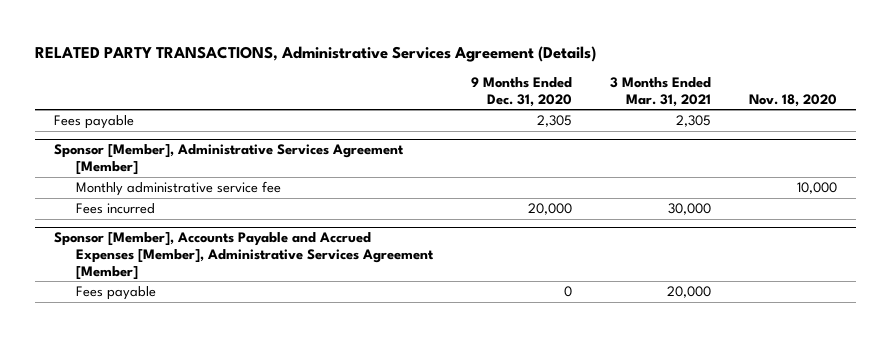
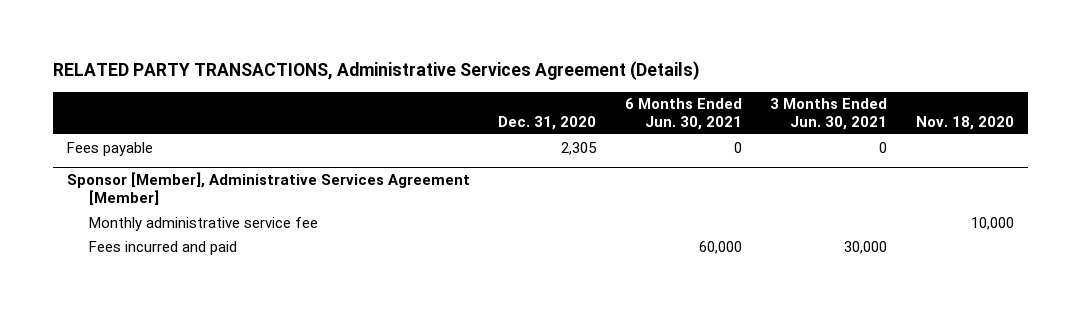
- | 9 Months Ended Dec. 31, 2020 | 3 Months Ended Mar. 31, 2021 | Nov. 18, 2020
+ | Dec. 31, 2020 | 6 Months Ended Jun. 30, 2021 | 3 Months Ended Jun. 30, 2021 | Nov. 18, 2020
@ Sponsor [Member], Administrative Services Agreement [Member]
- Fees incurred | 20,000 | 30,000 |
- Sponsor [Member], Accounts Payable and Accrued Expenses [Member], Administrative Services Agreement [Member]
- Fees payable | 0 | 20,000 |
@ Sponsor [Member], Administrative Services Agreement [Member]
+ Fees incurred and paid | | 60,000 | 30,000 |

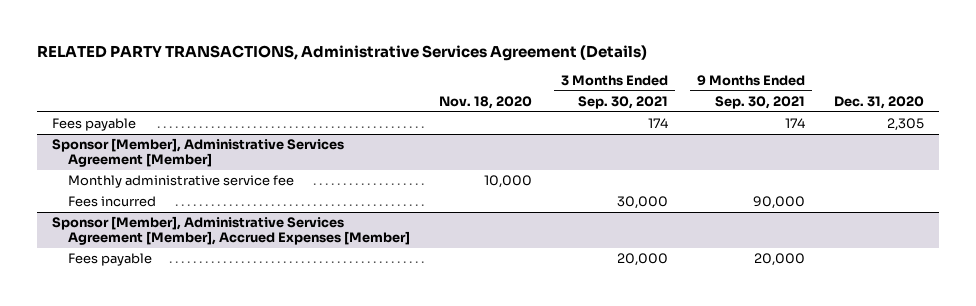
- | Dec. 31, 2020 | 6 Months Ended Jun. 30, 2021 | 3 Months Ended Jun. 30, 2021 | Nov. 18, 2020
+ | Nov. 18, 2020 | 3 Months Ended Sep. 30, 2021 | 9 Months Ended Sep. 30, 2021 | Dec. 31, 2020
@ Sponsor [Member], Administrative Services Agreement [Member]
- Fees incurred and paid | | 60,000 | 30,000 |
+ Fees incurred | | 30,000 | 90,000 |
+ Sponsor [Member], Administrative Services Agreement [Member], Accrued Expenses [Member]
+ Fees payable | | 20,000 | 20,000 |

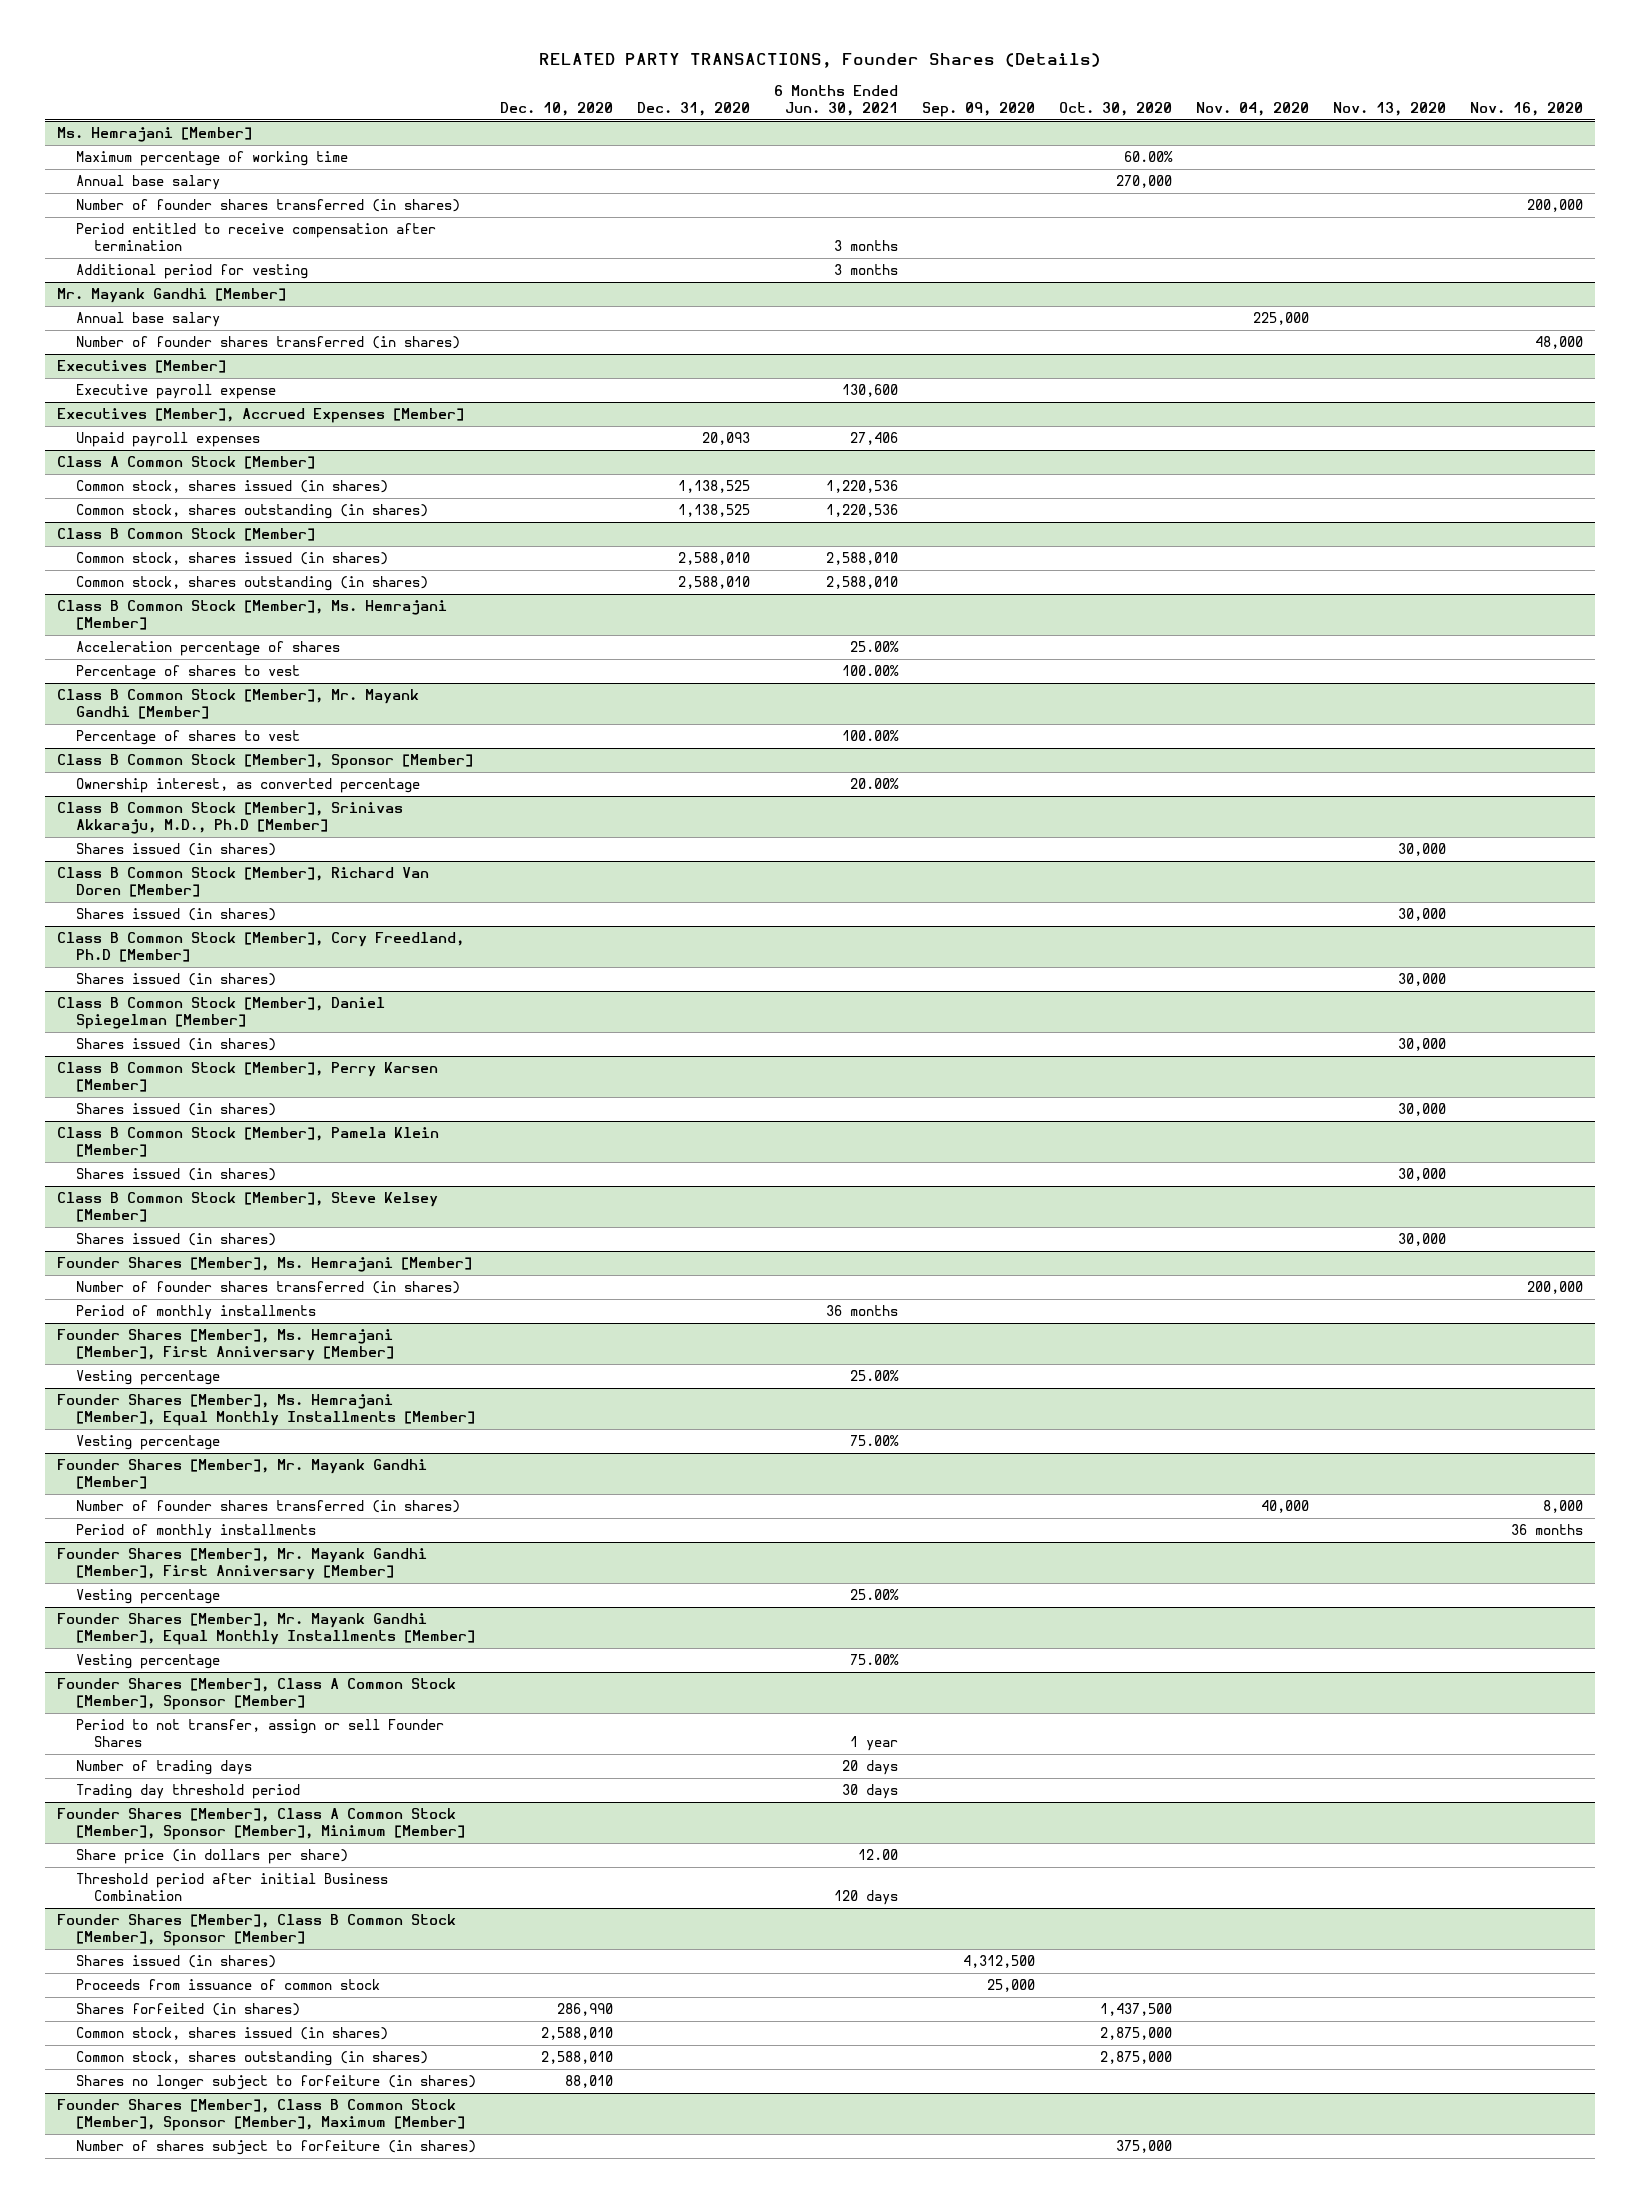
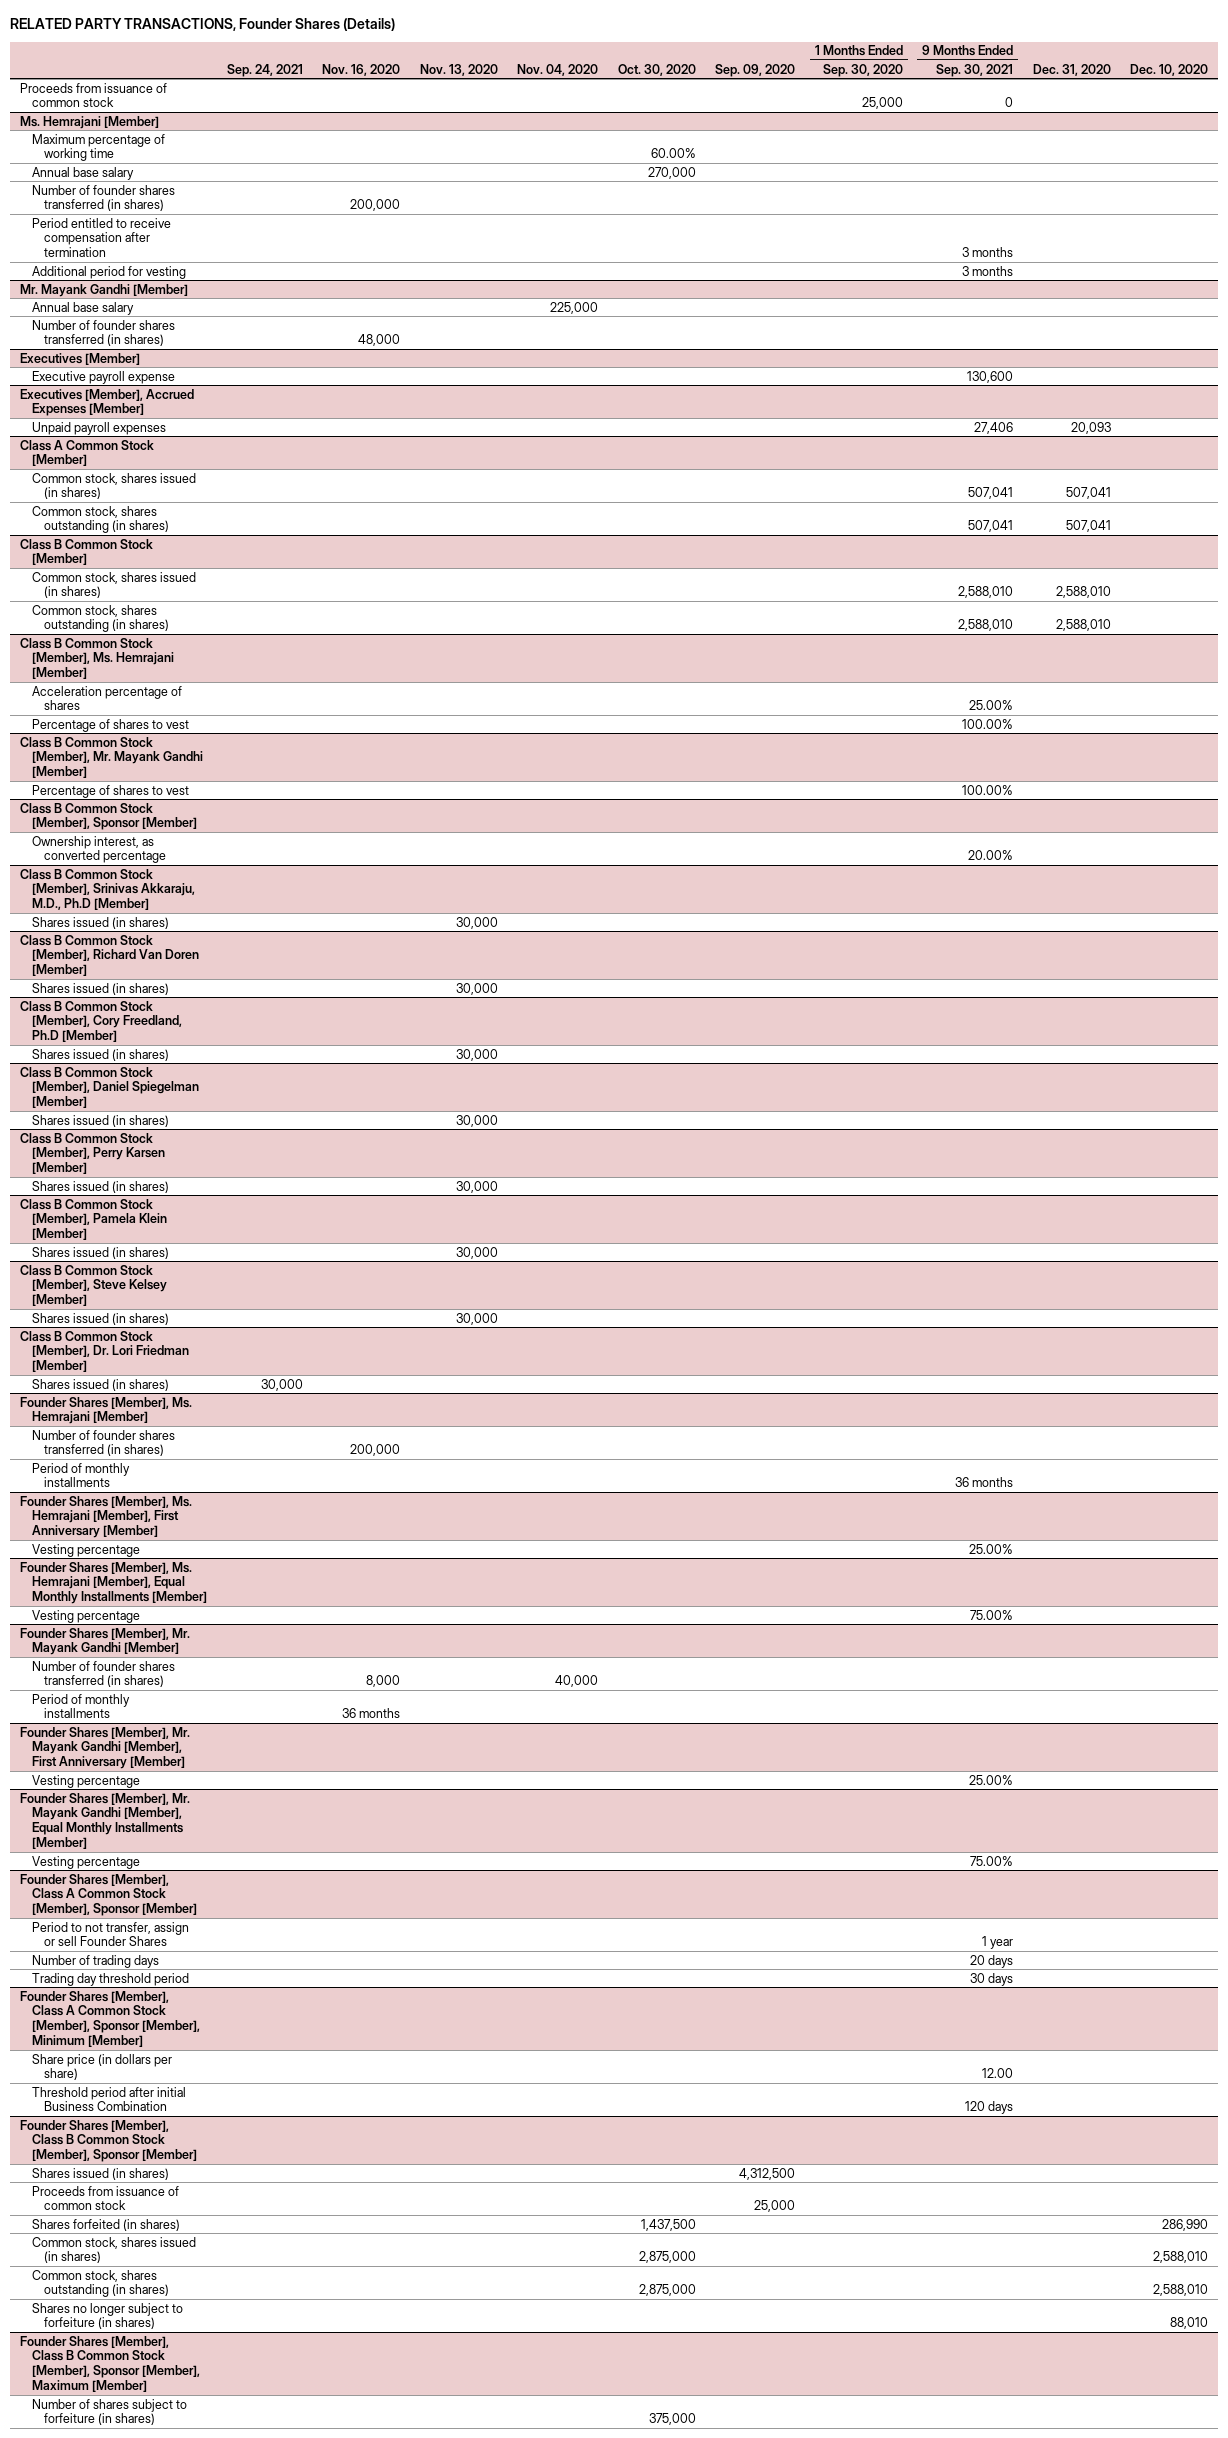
- | Dec. 10, 2020 | Dec. 31, 2020 | 6 Months Ended Jun. 30, 2021 | Sep. 09, 2020 | Oct. 30, 2020 | Nov. 04, 2020 | Nov. 13, 2020 | Nov. 16, 2020
+ | Sep. 24, 2021 | Nov. 16, 2020 | Nov. 13, 2020 | Nov. 04, 2020 | Oct. 30, 2020 | Sep. 09, 2020 | 1 Months Ended Sep. 30, 2020 | 9 Months Ended Sep. 30, 2021 | Dec. 31, 2020 | Dec. 10, 2020
+ Proceeds from issuance of common stock | | | | | | | 25,000 | 0 | |
@ Class A Common Stock [Member]
- Common stock, shares issued (in shares) | | 1,138,525 | 1,220,536 | | | | |
- Common stock, shares outstanding (in shares) | | 1,138,525 | 1,220,536 | | | | |
+ Common stock, shares issued (in shares) | | | | | | | | 507,041 | 507,041 |
+ Common stock, shares outstanding (in shares) | | | | | | | | 507,041 | 507,041 |
+ Class B Common Stock [Member], Dr. Lori Friedman [Member]
+ Shares issued (in shares) | 30,000 | | | | | | | | |

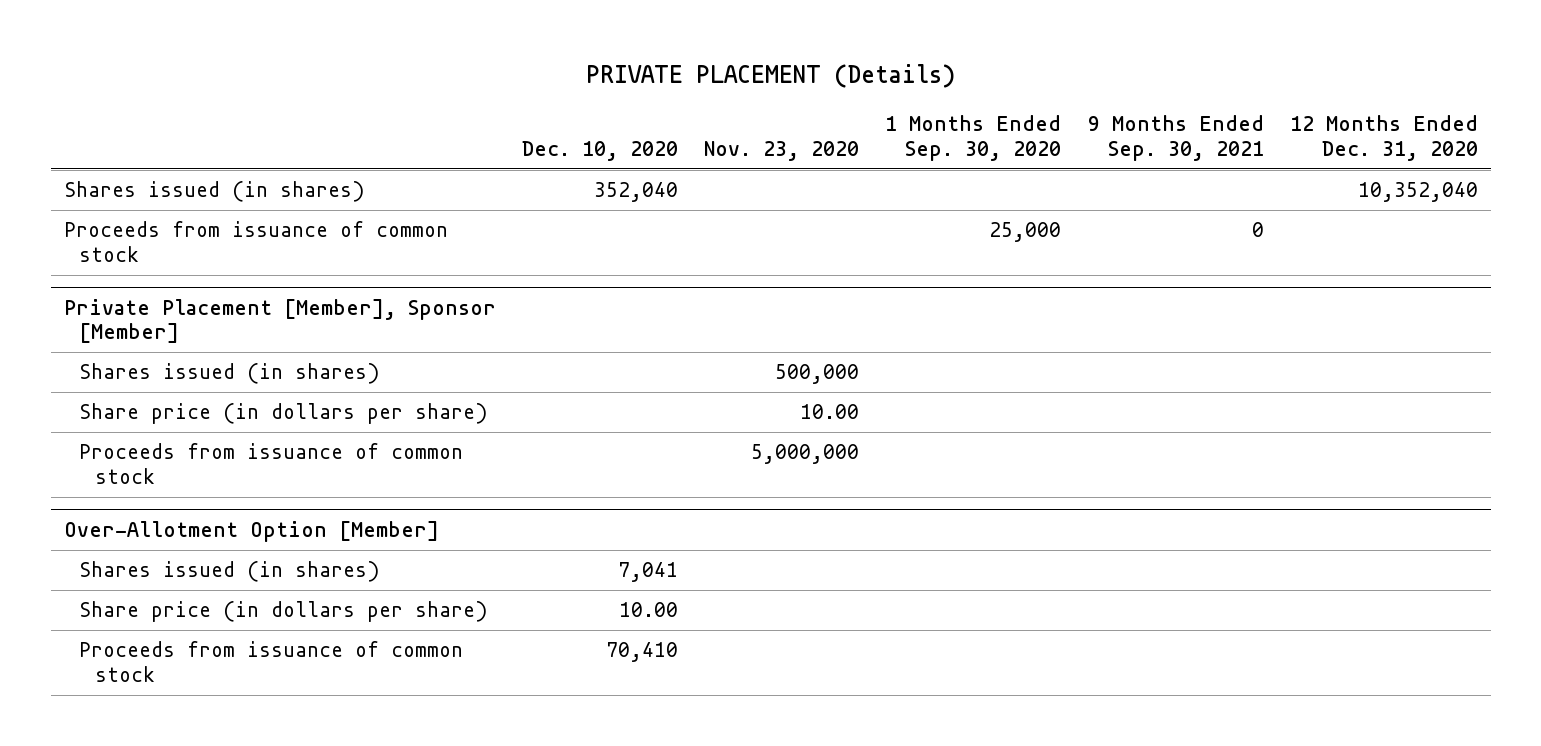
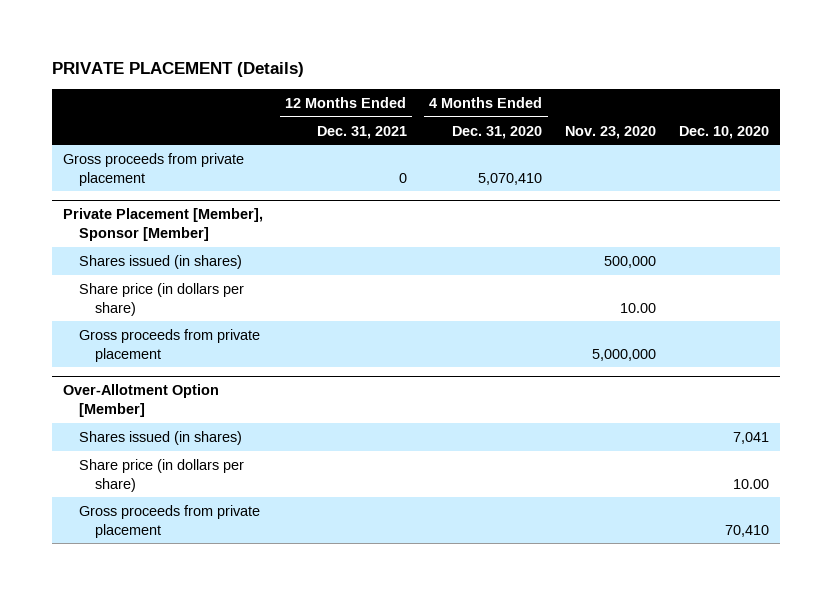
- | Dec. 10, 2020 | Nov. 23, 2020 | 1 Months Ended Sep. 30, 2020 | 9 Months Ended Sep. 30, 2021 | 12 Months Ended Dec. 31, 2020
+ | 12 Months Ended Dec. 31, 2021 | 4 Months Ended Dec. 31, 2020 | Nov. 23, 2020 | Dec. 10, 2020
- Shares issued (in shares) | 352,040 | | | | 10,352,040
- Proceeds from issuance of common stock | | | 25,000 | 0 |
+ Gross proceeds from private placement | 0 | 5,070,410 | |
@ Private Placement [Member], Sponsor [Member]
- Proceeds from issuance of common stock | | 5,000,000 | | |
+ Gross proceeds from private placement | | | 5,000,000 |
@ Over-Allotment Option [Member]
- Proceeds from issuance of common stock | 70,410 | | | |
+ Gross proceeds from private placement | | | | 70,410

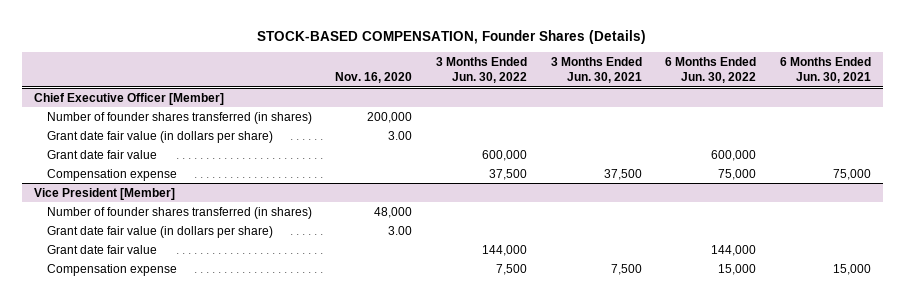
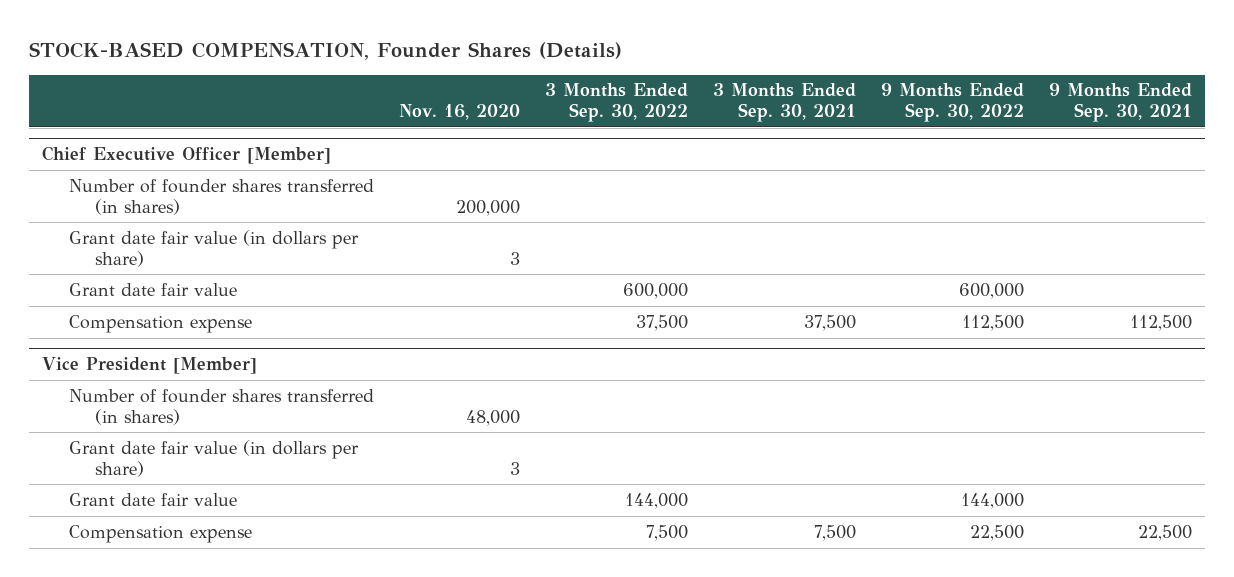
- | Nov. 16, 2020 | 3 Months Ended Jun. 30, 2022 | 3 Months Ended Jun. 30, 2021 | 6 Months Ended Jun. 30, 2022 | 6 Months Ended Jun. 30, 2021
+ | Nov. 16, 2020 | 3 Months Ended Sep. 30, 2022 | 3 Months Ended Sep. 30, 2021 | 9 Months Ended Sep. 30, 2022 | 9 Months Ended Sep. 30, 2021
@ Chief Executive Officer [Member]
- Grant date fair value (in dollars per share) | 3.00 | | | |
+ Grant date fair value (in dollars per share) | 3 | | | |
@ Vice President [Member]
- Grant date fair value (in dollars per share) | 3.00 | | | |
+ Grant date fair value (in dollars per share) | 3 | | | |

